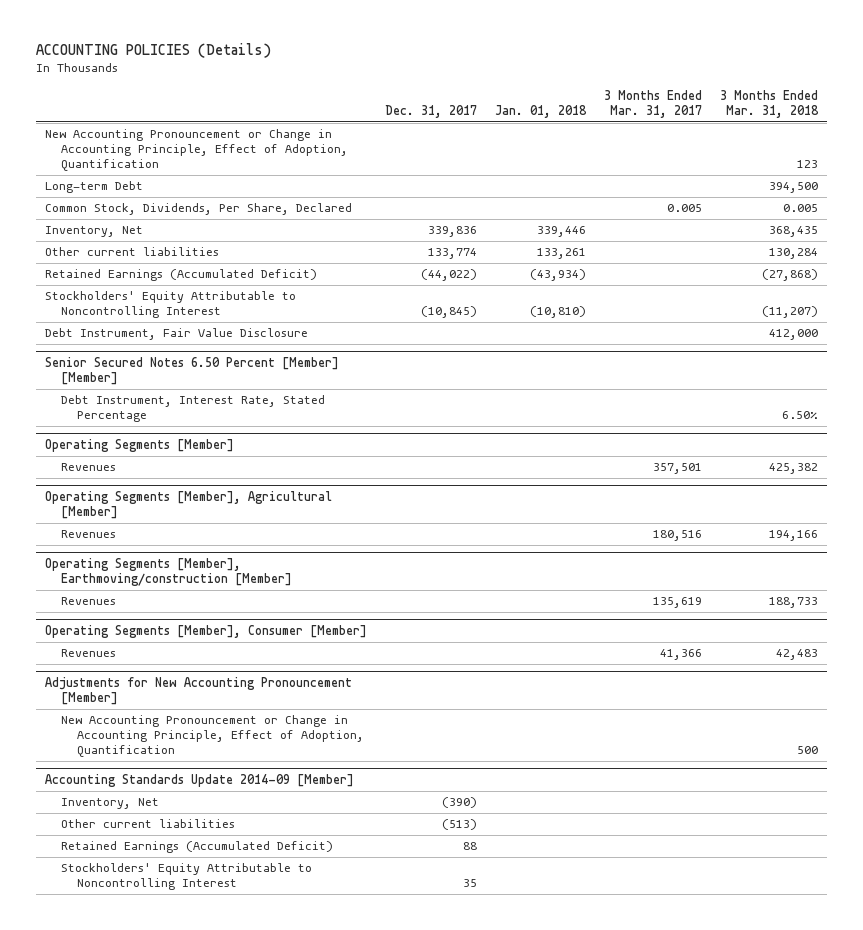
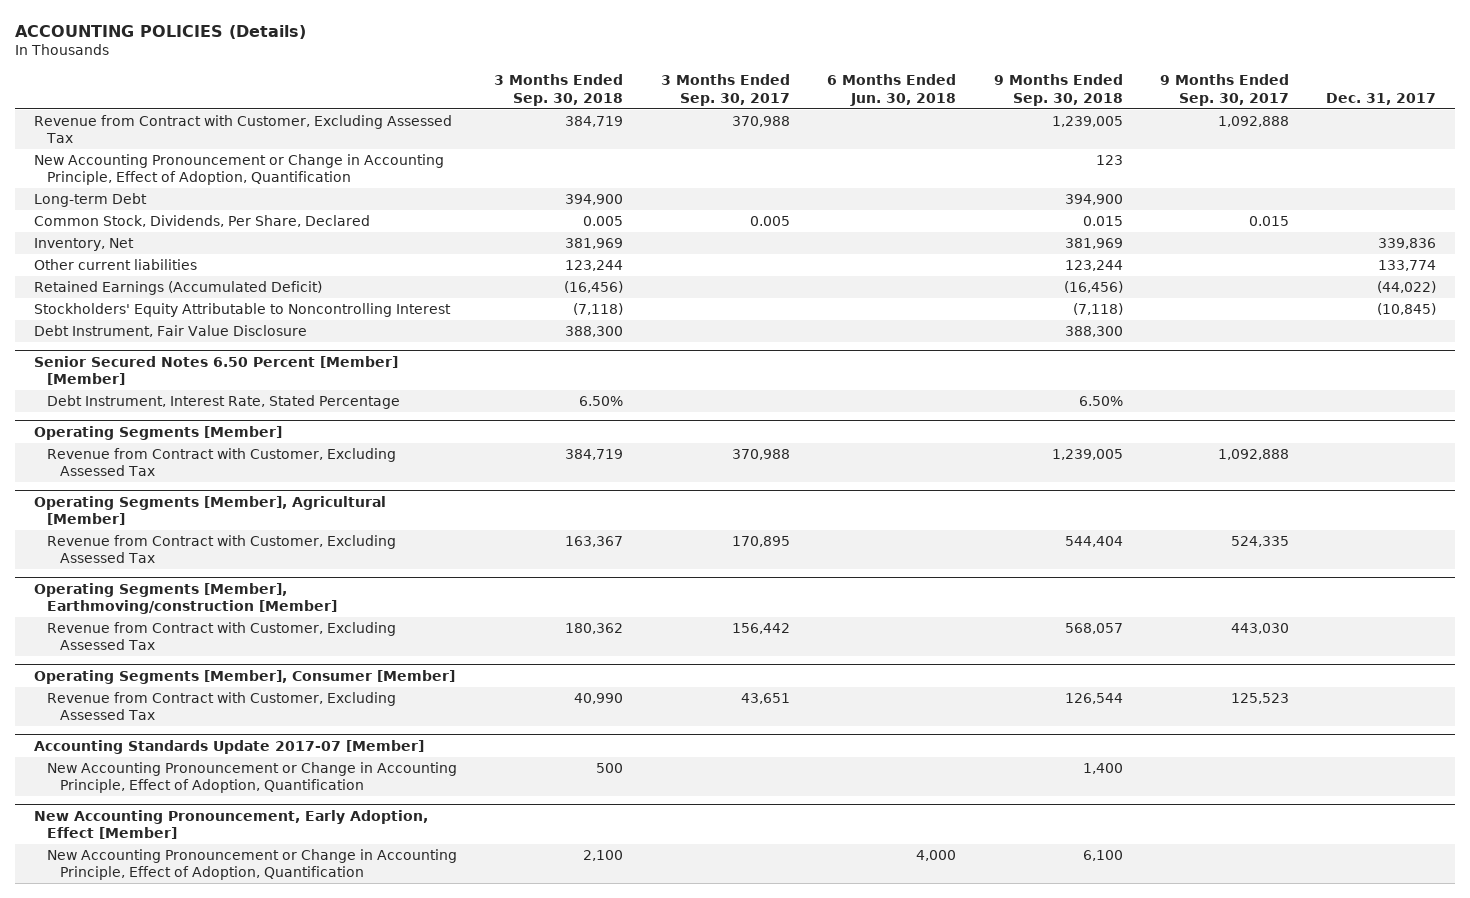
- | Dec. 31, 2017 | Jan. 01, 2018 | 3 Months Ended Mar. 31, 2017 | 3 Months Ended Mar. 31, 2018
+ | 3 Months Ended Sep. 30, 2018 | 3 Months Ended Sep. 30, 2017 | 6 Months Ended Jun. 30, 2018 | 9 Months Ended Sep. 30, 2018 | 9 Months Ended Sep. 30, 2017 | Dec. 31, 2017
+ Revenue from Contract with Customer, Excluding Assessed Tax | 384,719 | 370,988 | | 1,239,005 | 1,092,888 |
@ Operating Segments [Member]
- Revenues | | | 357,501 | 425,382
+ Revenue from Contract with Customer, Excluding Assessed Tax | 384,719 | 370,988 | | 1,239,005 | 1,092,888 |
@ Operating Segments [Member], Agricultural [Member]
- Revenues | | | 180,516 | 194,166
+ Revenue from Contract with Customer, Excluding Assessed Tax | 163,367 | 170,895 | | 544,404 | 524,335 |
@ Operating Segments [Member], Earthmoving/construction [Member]
- Revenues | | | 135,619 | 188,733
+ Revenue from Contract with Customer, Excluding Assessed Tax | 180,362 | 156,442 | | 568,057 | 443,030 |
@ Operating Segments [Member], Consumer [Member]
- Revenues | | | 41,366 | 42,483
- Adjustments for New Accounting Pronouncement [Member]
- New Accounting Pronouncement or Change in Accounting Principle, Effect of Adoption, Quantification | | | | 500
- Accounting Standards Update 2014-09 [Member]
- Inventory, Net | (390) | | |
- Other current liabilities | (513) | | |
- Retained Earnings (Accumulated Deficit) | 88 | | |
- Stockholders' Equity Attributable to Noncontrolling Interest | 35 | | |
@ Operating Segments [Member], Consumer [Member]
+ Revenue from Contract with Customer, Excluding Assessed Tax | 40,990 | 43,651 | | 126,544 | 125,523 |
+ Accounting Standards Update 2017-07 [Member]
+ New Accounting Pronouncement or Change in Accounting Principle, Effect of Adoption, Quantification | 500 | | | 1,400 | |
+ New Accounting Pronouncement, Early Adoption, Effect [Member]
+ New Accounting Pronouncement or Change in Accounting Principle, Effect of Adoption, Quantification | 2,100 | | 4,000 | 6,100 | |

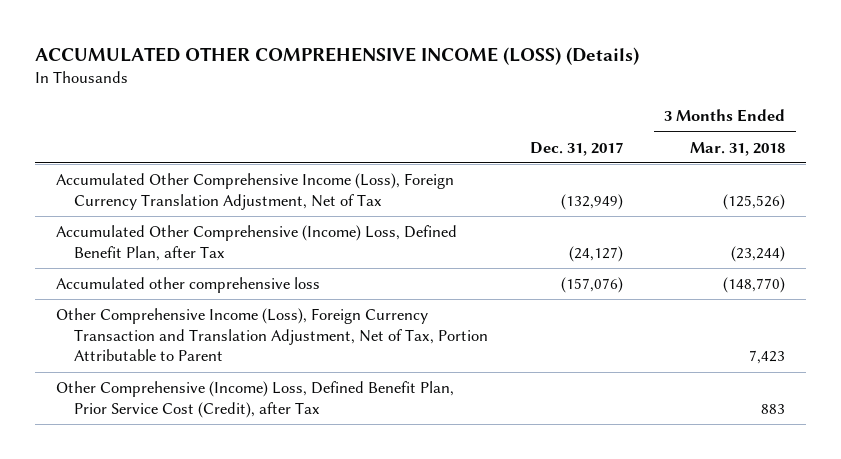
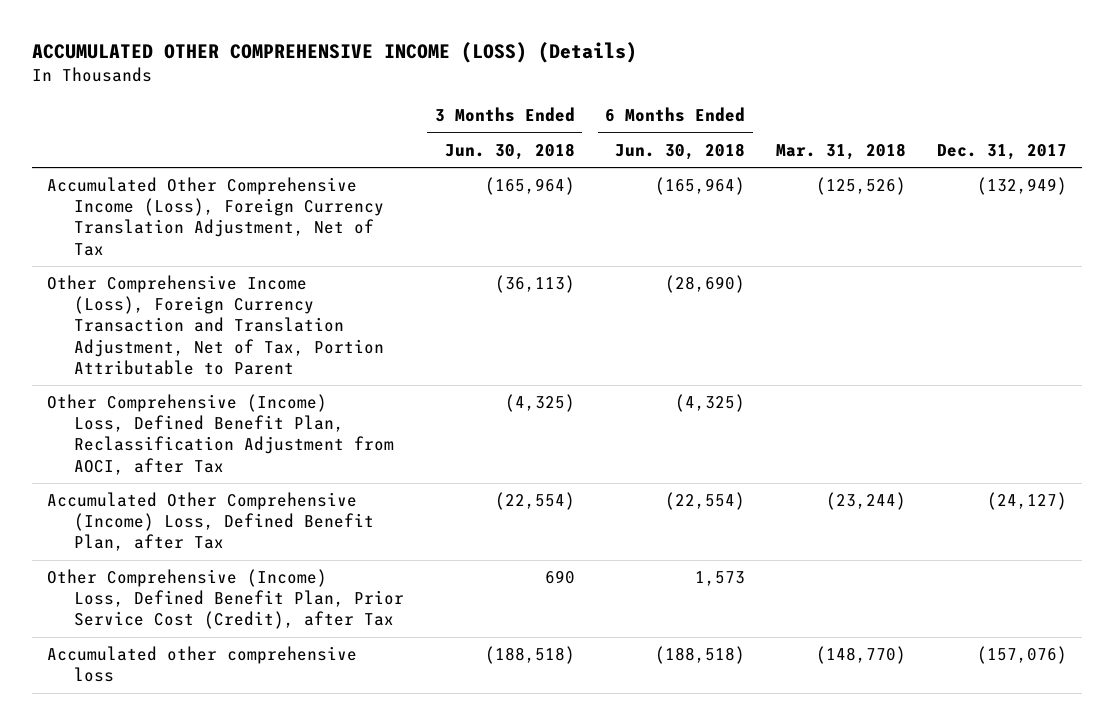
- | Dec. 31, 2017 | 3 Months Ended Mar. 31, 2018
+ | 3 Months Ended Jun. 30, 2018 | 6 Months Ended Jun. 30, 2018 | Mar. 31, 2018 | Dec. 31, 2017
+ Other Comprehensive (Income) Loss, Defined Benefit Plan, Reclassification Adjustment from AOCI, after Tax | (4,325) | (4,325) | |
moved down: Accumulated Other Comprehensive (Income) Loss, Defined Benefit Plan, after Tax | (22,554) | (22,554) | (23,244) | (24,127)
moved down: Accumulated other comprehensive loss | (188,518) | (188,518) | (148,770) | (157,076)

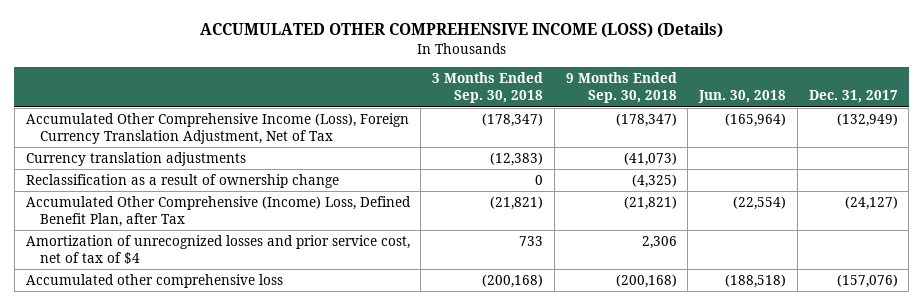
- | 3 Months Ended Jun. 30, 2018 | 6 Months Ended Jun. 30, 2018 | Mar. 31, 2018 | Dec. 31, 2017
+ | 3 Months Ended Sep. 30, 2018 | 9 Months Ended Sep. 30, 2018 | Jun. 30, 2018 | Dec. 31, 2017
- Other Comprehensive Income (Loss), Foreign Currency Transaction and Translation Adjustment, Net of Tax, Portion Attributable to Parent | (36,113) | (28,690) | |
- Other Comprehensive (Income) Loss, Defined Benefit Plan, Reclassification Adjustment from AOCI, after Tax | (4,325) | (4,325) | |
+ Currency translation adjustments | (12,383) | (41,073) | |
+ Reclassification as a result of ownership change | 0 | (4,325) | |
- Other Comprehensive (Income) Loss, Defined Benefit Plan, Prior Service Cost (Credit), after Tax | 690 | 1,573 | |
+ Amortization of unrecognized losses and prior service cost, net of tax of $4 | 733 | 2,306 | |

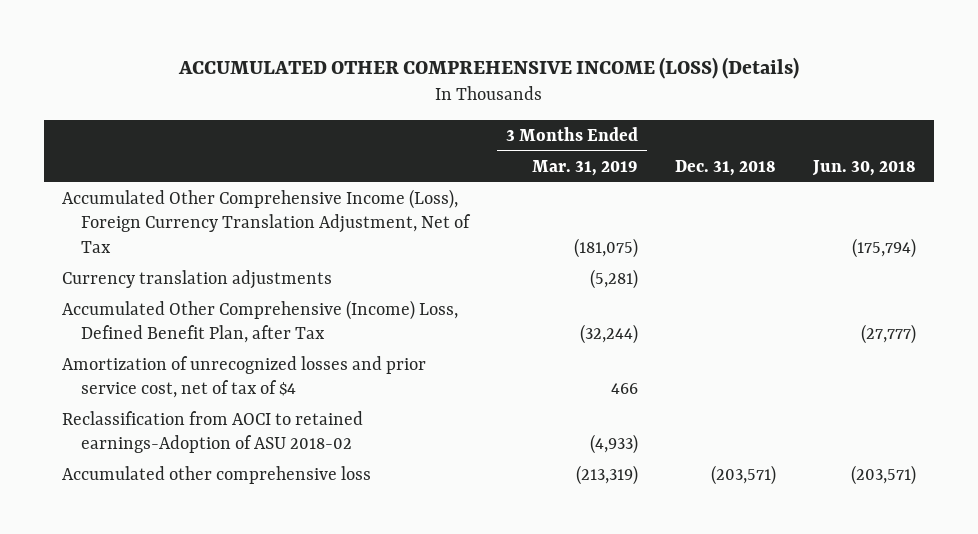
- | 3 Months Ended Sep. 30, 2018 | 9 Months Ended Sep. 30, 2018 | Jun. 30, 2018 | Dec. 31, 2017
+ | 3 Months Ended Mar. 31, 2019 | Dec. 31, 2018 | Jun. 30, 2018
- Accumulated Other Comprehensive Income (Loss), Foreign Currency Translation Adjustment, Net of Tax | (178,347) | (178,347) | (165,964) | (132,949)
+ Accumulated Other Comprehensive Income (Loss), Foreign Currency Translation Adjustment, Net of Tax | (181,075) | | (175,794)
- Reclassification as a result of ownership change | 0 | (4,325) | |
- Accumulated Other Comprehensive (Income) Loss, Defined Benefit Plan, after Tax | (21,821) | (21,821) | (22,554) | (24,127)
+ Accumulated Other Comprehensive (Income) Loss, Defined Benefit Plan, after Tax | (32,244) | | (27,777)
- Accumulated other comprehensive loss | (200,168) | (200,168) | (188,518) | (157,076)
+ Reclassification from AOCI to retained earnings-Adoption of ASU 2018-02 | (4,933) | |
+ Accumulated other comprehensive loss | (213,319) | (203,571) | (203,571)

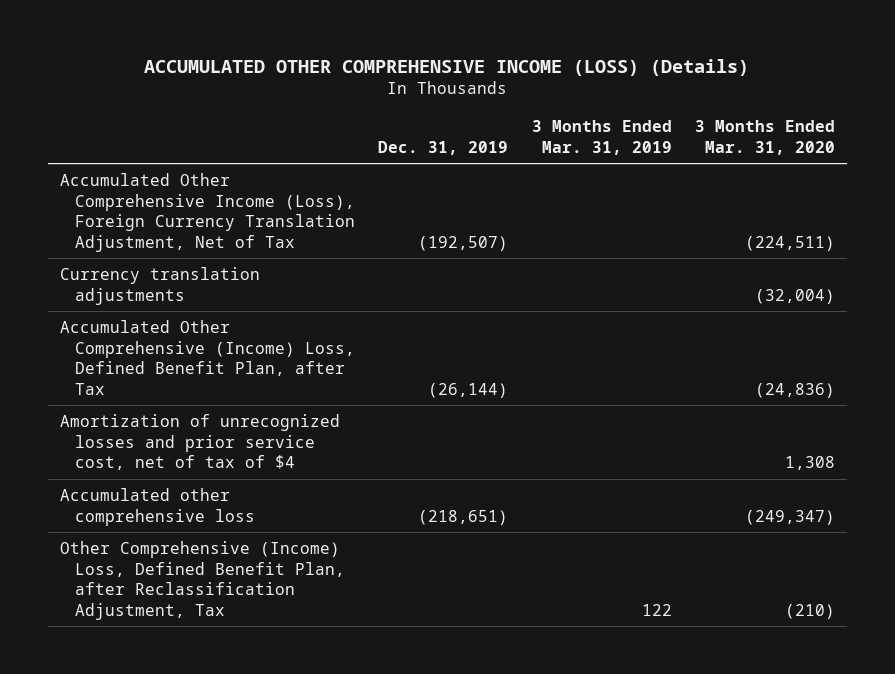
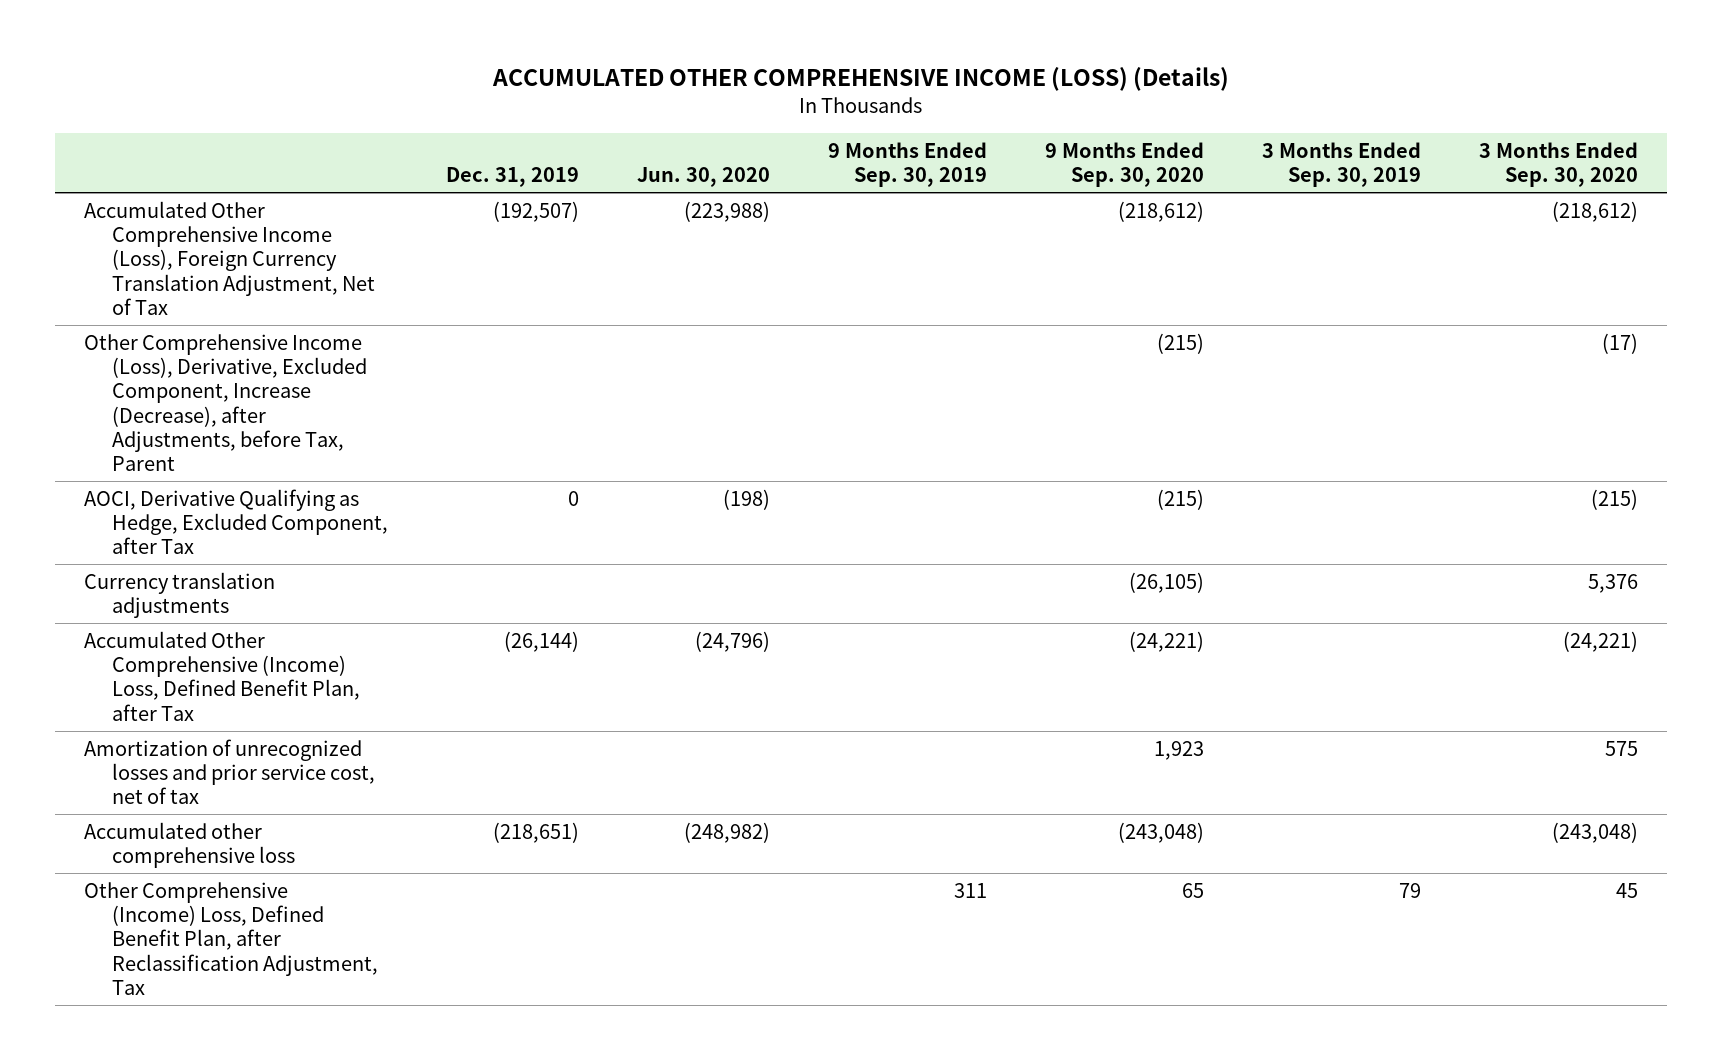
- | Dec. 31, 2019 | 3 Months Ended Mar. 31, 2019 | 3 Months Ended Mar. 31, 2020
+ | Dec. 31, 2019 | Jun. 30, 2020 | 9 Months Ended Sep. 30, 2019 | 9 Months Ended Sep. 30, 2020 | 3 Months Ended Sep. 30, 2019 | 3 Months Ended Sep. 30, 2020
+ Other Comprehensive Income (Loss), Derivative, Excluded Component, Increase (Decrease), after Adjustments, before Tax, Parent | | | | (215) | | (17)
+ AOCI, Derivative Qualifying as Hedge, Excluded Component, after Tax | 0 | (198) | | (215) | | (215)
- Amortization of unrecognized losses and prior service cost, net of tax of $4 | | | 1,308
+ Amortization of unrecognized losses and prior service cost, net of tax | | | | 1,923 | | 575

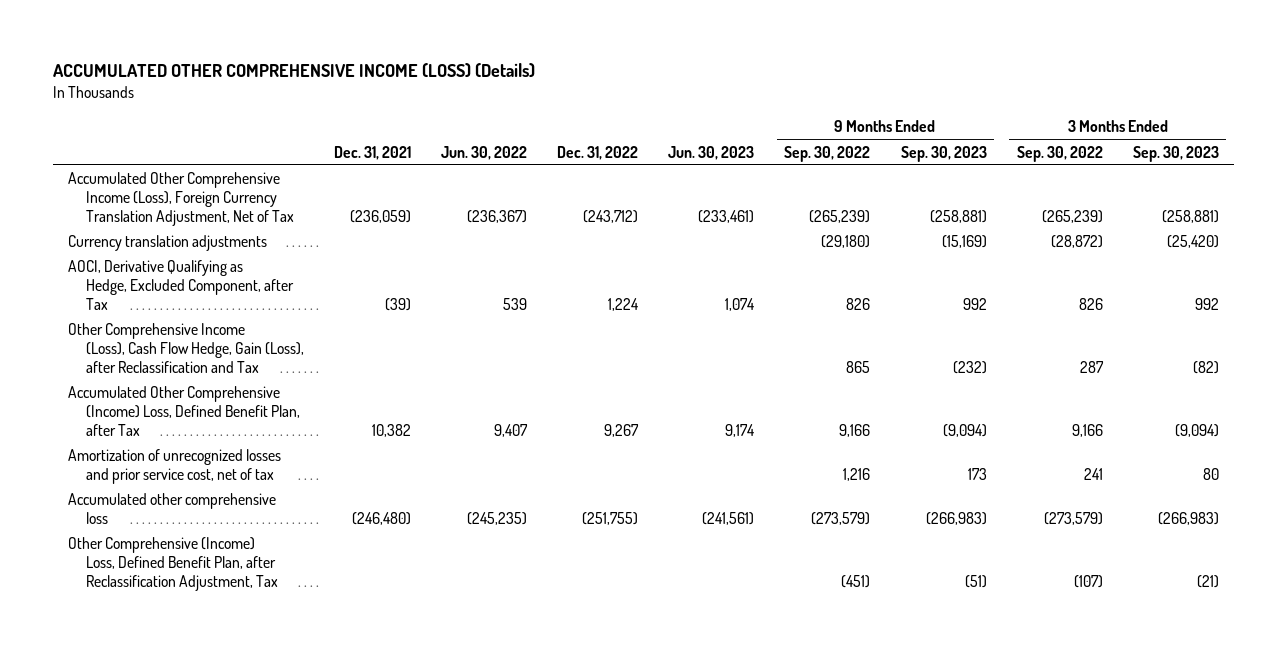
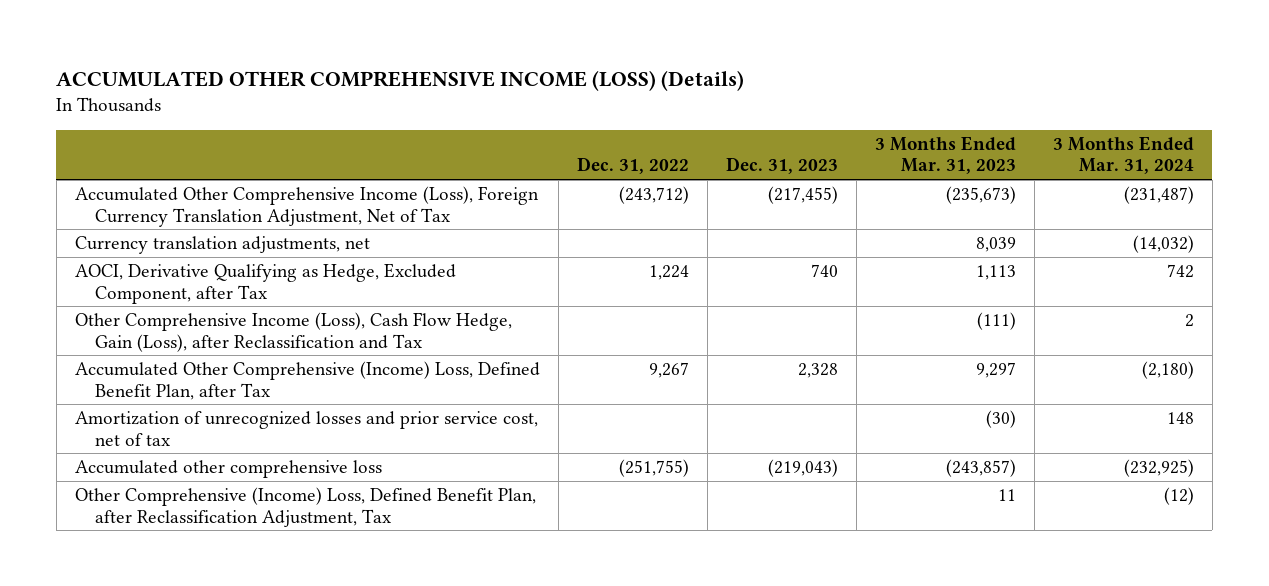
- | Dec. 31, 2021 | Jun. 30, 2022 | Dec. 31, 2022 | Jun. 30, 2023 | 9 Months Ended Sep. 30, 2022 | 9 Months Ended Sep. 30, 2023 | 3 Months Ended Sep. 30, 2022 | 3 Months Ended Sep. 30, 2023
+ | Dec. 31, 2022 | Dec. 31, 2023 | 3 Months Ended Mar. 31, 2023 | 3 Months Ended Mar. 31, 2024
- Currency translation adjustments | | | | | (29,180) | (15,169) | (28,872) | (25,420)
+ Currency translation adjustments, net | | | 8,039 | (14,032)

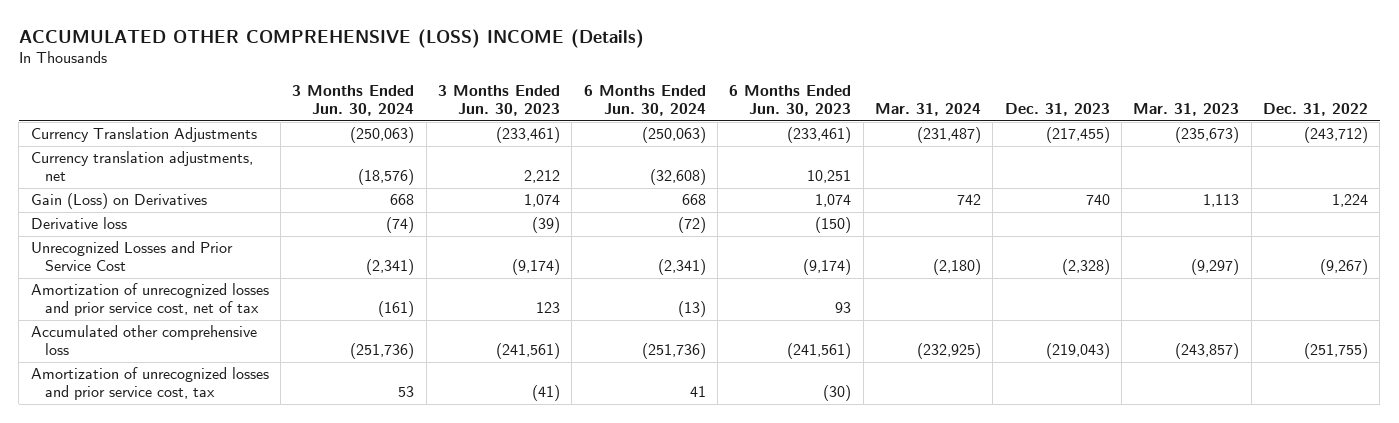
- ACCUMULATED OTHER COMPREHENSIVE INCOME (LOSS) (Details)
+ ACCUMULATED OTHER COMPREHENSIVE (LOSS) INCOME (Details)
- | Dec. 31, 2022 | Dec. 31, 2023 | 3 Months Ended Mar. 31, 2023 | 3 Months Ended Mar. 31, 2024
+ | 3 Months Ended Jun. 30, 2024 | 3 Months Ended Jun. 30, 2023 | 6 Months Ended Jun. 30, 2024 | 6 Months Ended Jun. 30, 2023 | Mar. 31, 2024 | Dec. 31, 2023 | Mar. 31, 2023 | Dec. 31, 2022
- Accumulated Other Comprehensive Income (Loss), Foreign Currency Translation Adjustment, Net of Tax | (243,712) | (217,455) | (235,673) | (231,487)
+ Currency Translation Adjustments | (250,063) | (233,461) | (250,063) | (233,461) | (231,487) | (217,455) | (235,673) | (243,712)
- AOCI, Derivative Qualifying as Hedge, Excluded Component, after Tax | 1,224 | 740 | 1,113 | 742
- Other Comprehensive Income (Loss), Cash Flow Hedge, Gain (Loss), after Reclassification and Tax | | | (111) | 2
- Accumulated Other Comprehensive (Income) Loss, Defined Benefit Plan, after Tax | 9,267 | 2,328 | 9,297 | (2,180)
+ Gain (Loss) on Derivatives | 668 | 1,074 | 668 | 1,074 | 742 | 740 | 1,113 | 1,224
+ Derivative loss | (74) | (39) | (72) | (150) | | | |
+ Unrecognized Losses and Prior Service Cost | (2,341) | (9,174) | (2,341) | (9,174) | (2,180) | (2,328) | (9,297) | (9,267)
- Other Comprehensive (Income) Loss, Defined Benefit Plan, after Reclassification Adjustment, Tax | | | 11 | (12)
+ Amortization of unrecognized losses and prior service cost, tax | 53 | (41) | 41 | (30) | | | |

